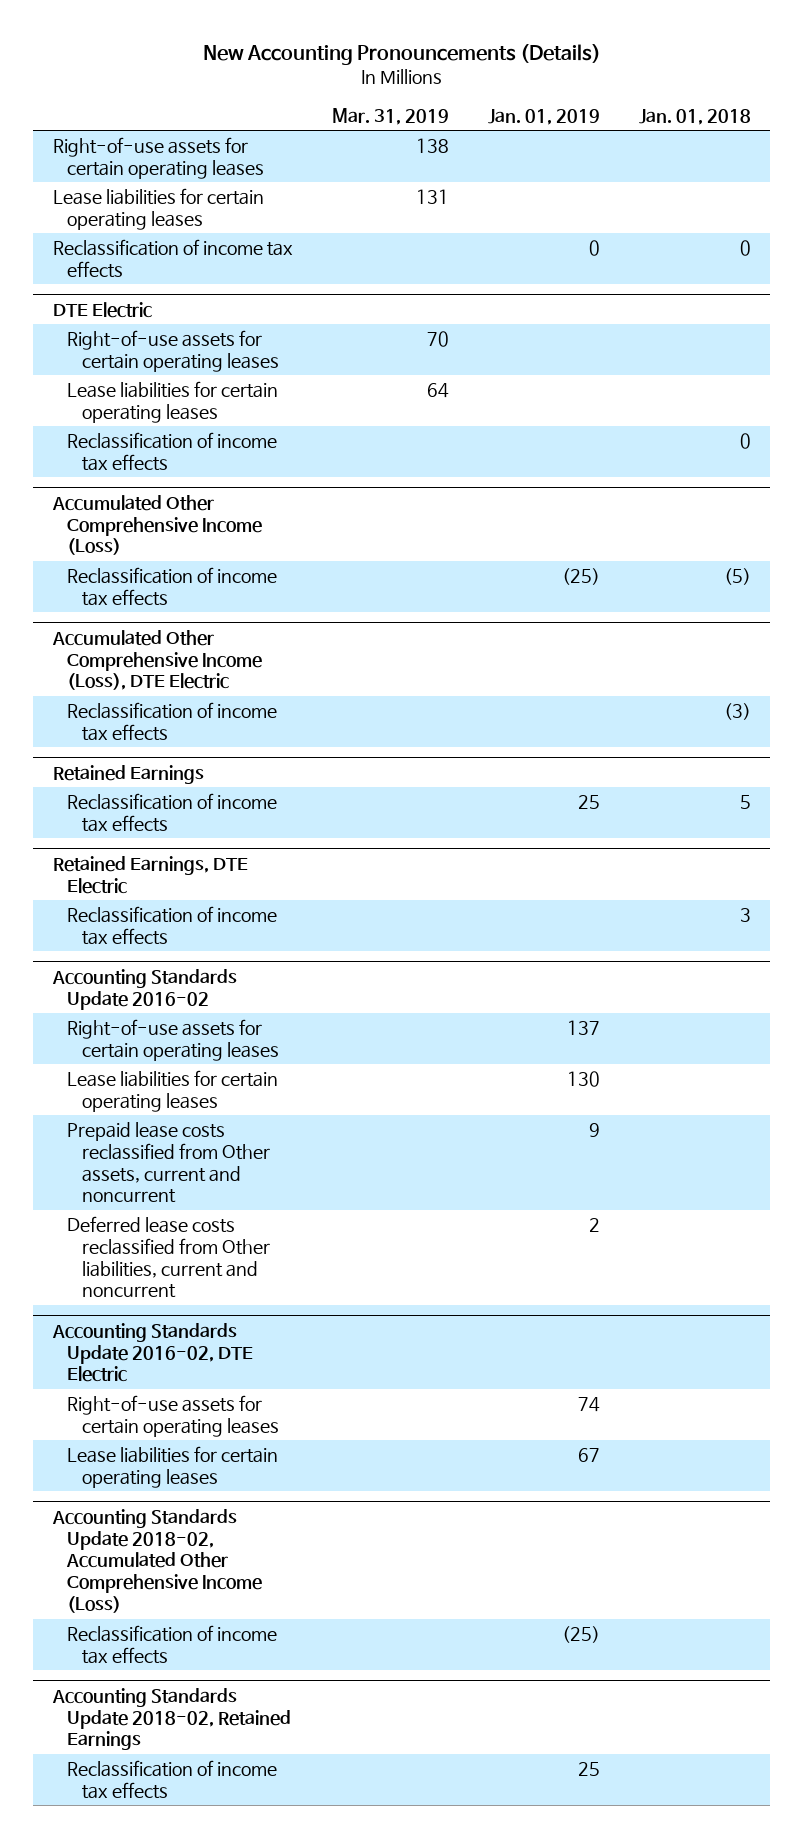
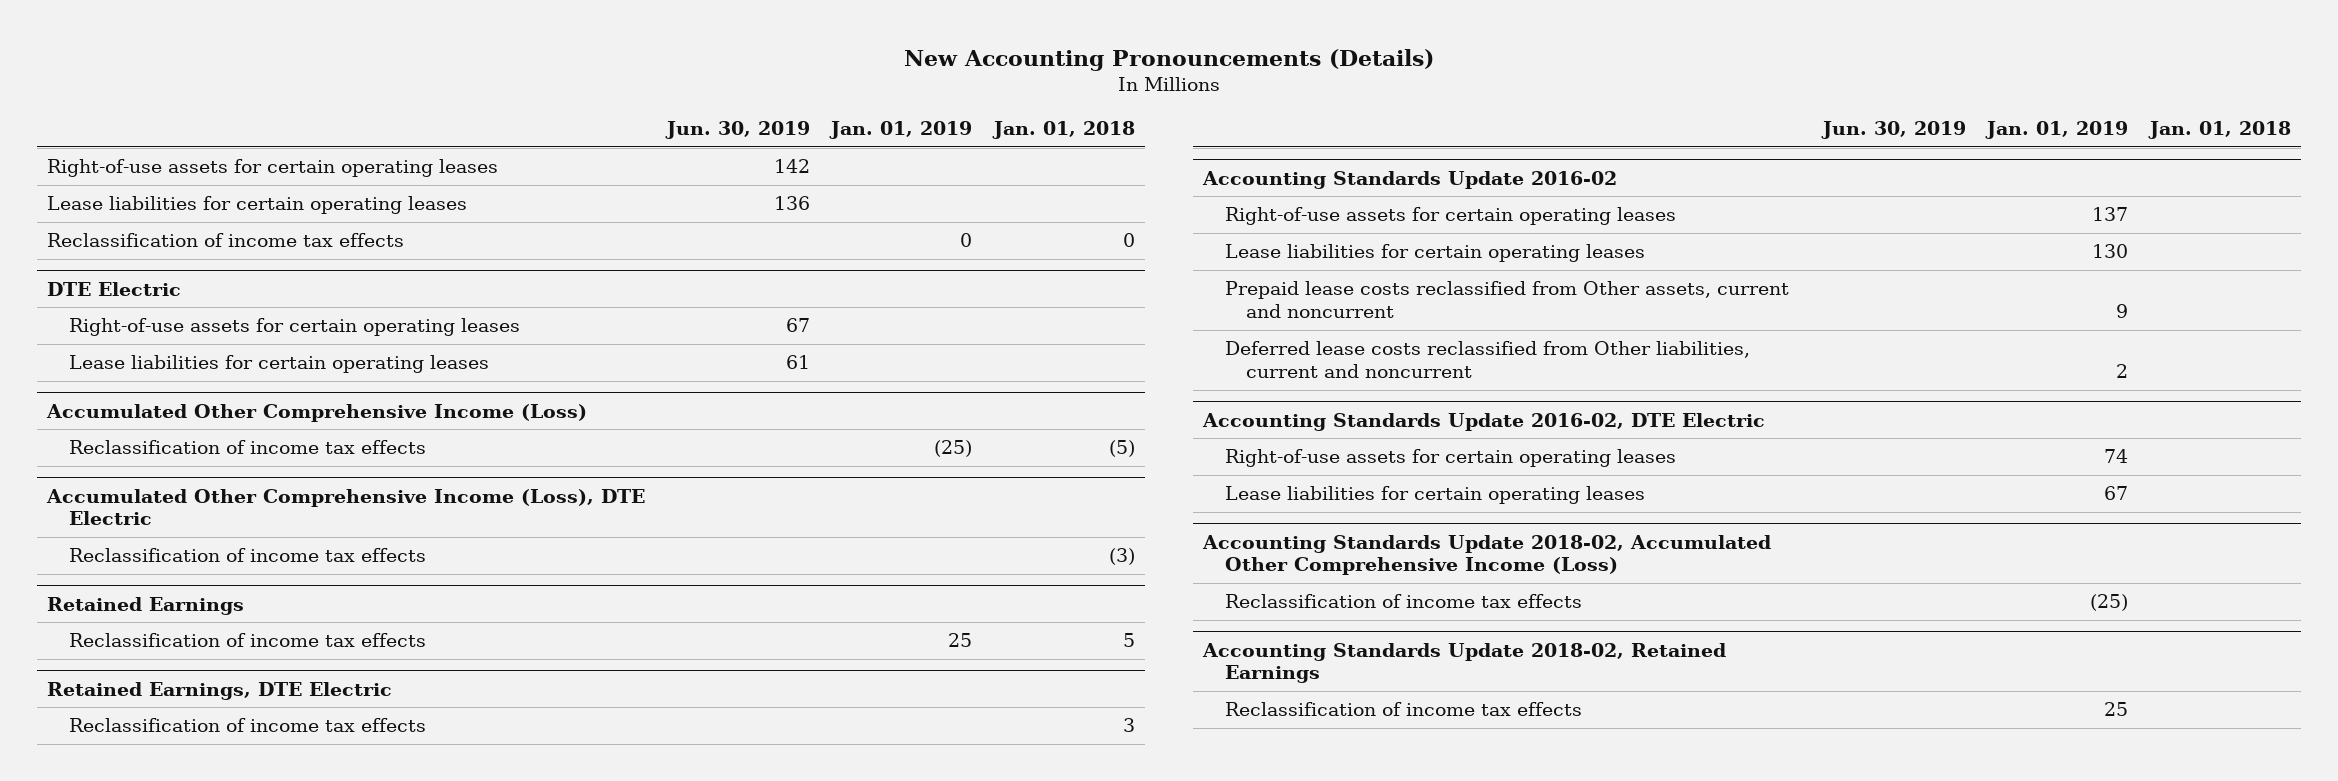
- | Mar. 31, 2019 | Jan. 01, 2019 | Jan. 01, 2018
+ | Jun. 30, 2019 | Jan. 01, 2019 | Jan. 01, 2018
@ DTE Electric
- Reclassification of income tax effects | | | 0

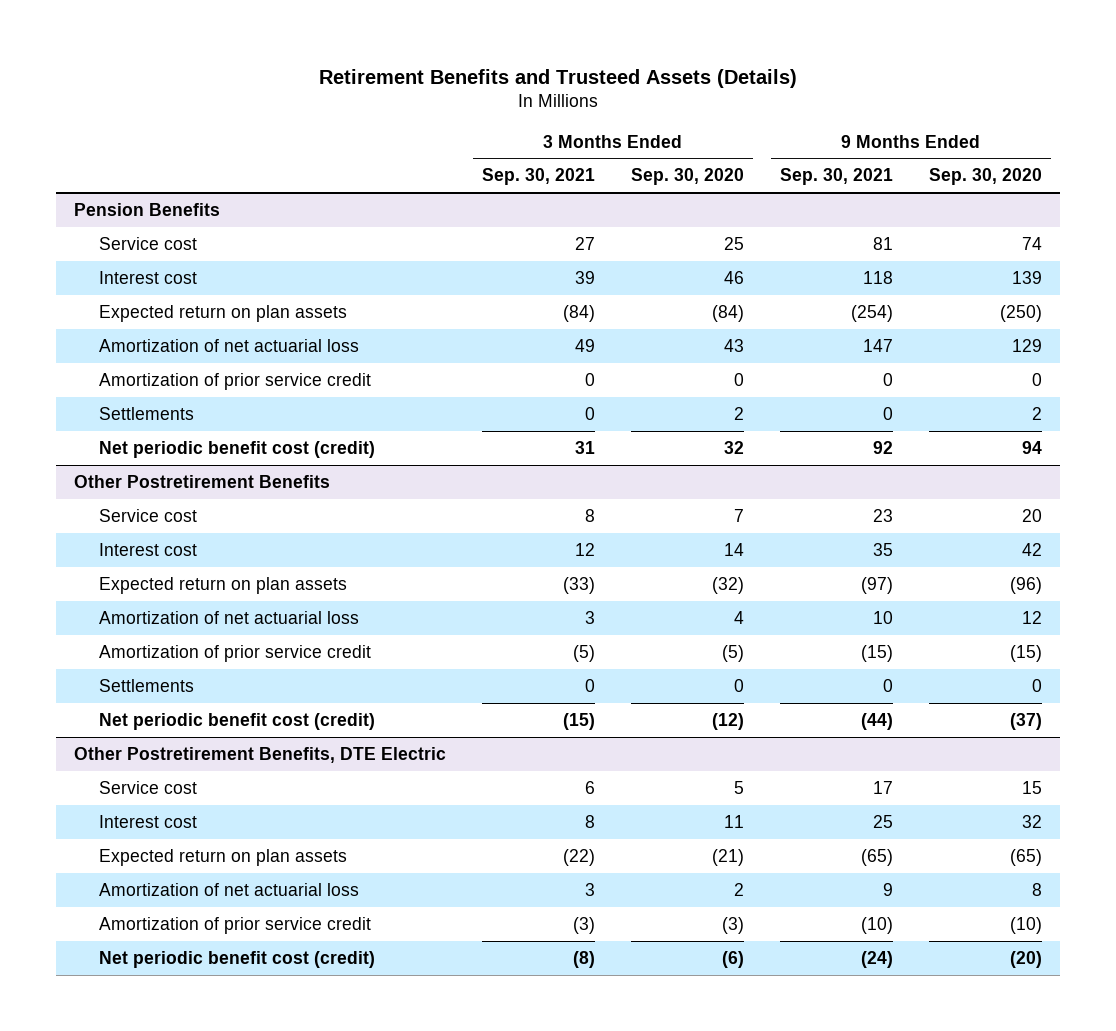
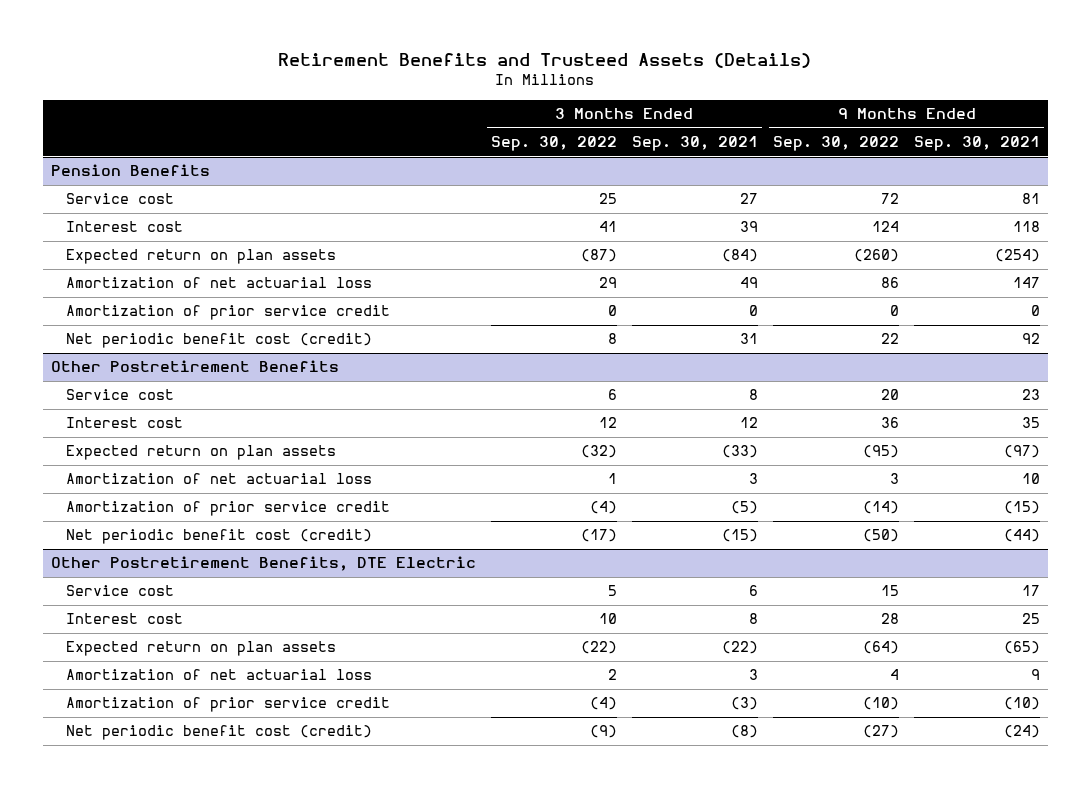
- | 3 Months Ended Sep. 30, 2021 | 3 Months Ended Sep. 30, 2020 | 9 Months Ended Sep. 30, 2021 | 9 Months Ended Sep. 30, 2020
+ | 3 Months Ended Sep. 30, 2022 | 3 Months Ended Sep. 30, 2021 | 9 Months Ended Sep. 30, 2022 | 9 Months Ended Sep. 30, 2021
@ Pension Benefits
- Settlements | 0 | 2 | 0 | 2
@ Other Postretirement Benefits
- Settlements | 0 | 0 | 0 | 0

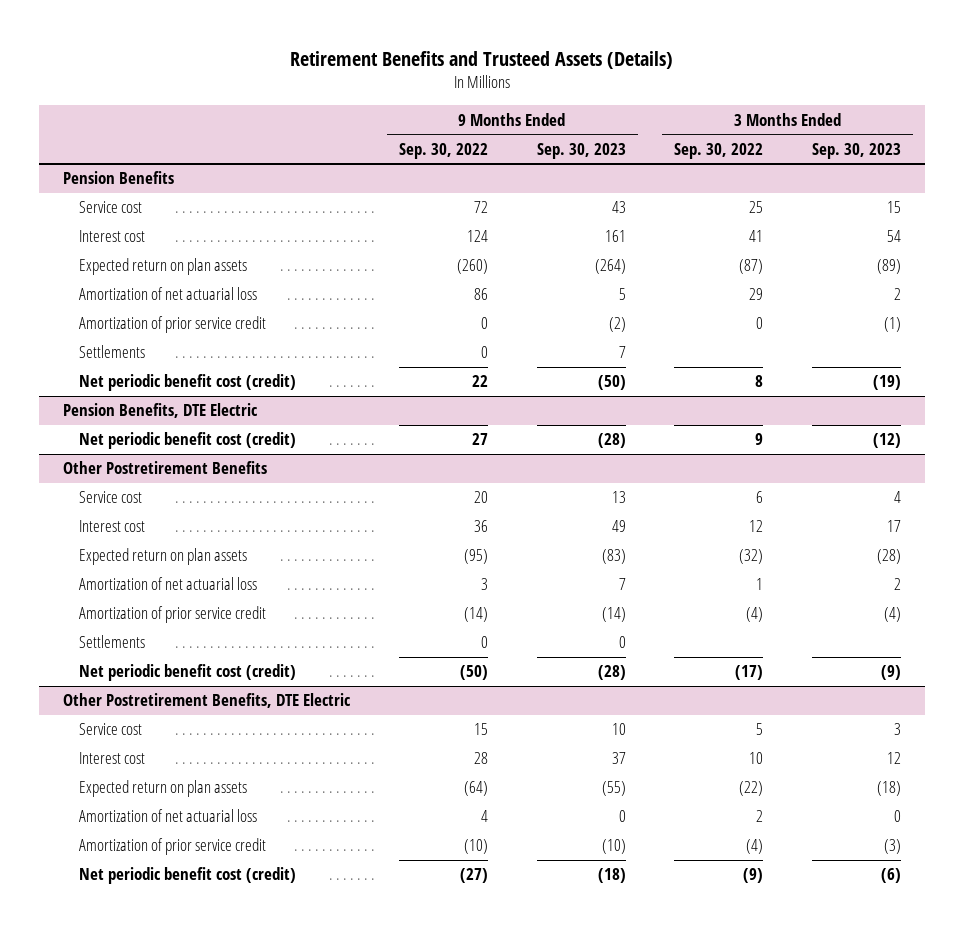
- | 3 Months Ended Sep. 30, 2022 | 3 Months Ended Sep. 30, 2021 | 9 Months Ended Sep. 30, 2022 | 9 Months Ended Sep. 30, 2021
+ | 9 Months Ended Sep. 30, 2022 | 9 Months Ended Sep. 30, 2023 | 3 Months Ended Sep. 30, 2022 | 3 Months Ended Sep. 30, 2023
@ Pension Benefits
+ Settlements | 0 | 7 | |
+ Pension Benefits, DTE Electric
+ Net periodic benefit cost (credit) | 27 | (28) | 9 | (12)
@ Other Postretirement Benefits
+ Settlements | 0 | 0 | |

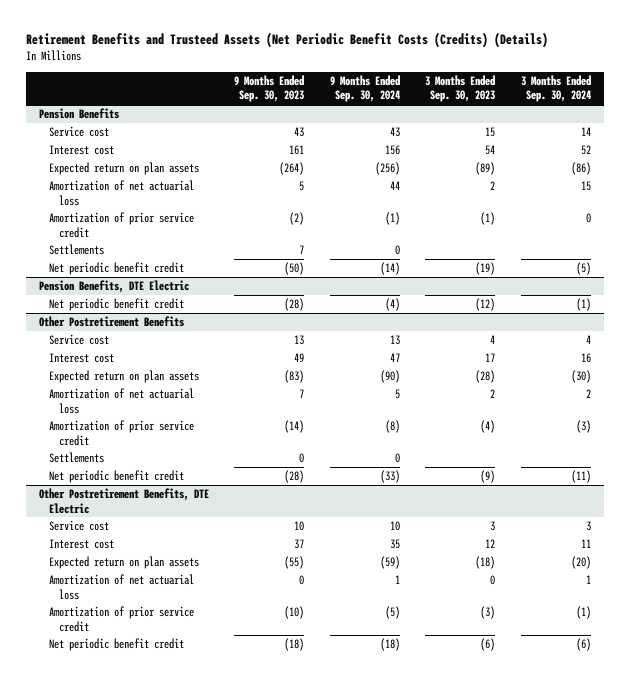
- Retirement Benefits and Trusteed Assets (Details)
+ Retirement Benefits and Trusteed Assets (Net Periodic Benefit Costs (Credits) (Details)
- | 9 Months Ended Sep. 30, 2022 | 9 Months Ended Sep. 30, 2023 | 3 Months Ended Sep. 30, 2022 | 3 Months Ended Sep. 30, 2023
+ | 9 Months Ended Sep. 30, 2023 | 9 Months Ended Sep. 30, 2024 | 3 Months Ended Sep. 30, 2023 | 3 Months Ended Sep. 30, 2024
@ Pension Benefits
- Net periodic benefit cost (credit) | 22 | (50) | 8 | (19)
+ Net periodic benefit credit | (50) | (14) | (19) | (5)
@ Pension Benefits, DTE Electric
- Net periodic benefit cost (credit) | 27 | (28) | 9 | (12)
+ Net periodic benefit credit | (28) | (4) | (12) | (1)
@ Other Postretirement Benefits
- Net periodic benefit cost (credit) | (50) | (28) | (17) | (9)
+ Net periodic benefit credit | (28) | (33) | (9) | (11)
@ Other Postretirement Benefits, DTE Electric
- Net periodic benefit cost (credit) | (27) | (18) | (9) | (6)
+ Net periodic benefit credit | (18) | (18) | (6) | (6)

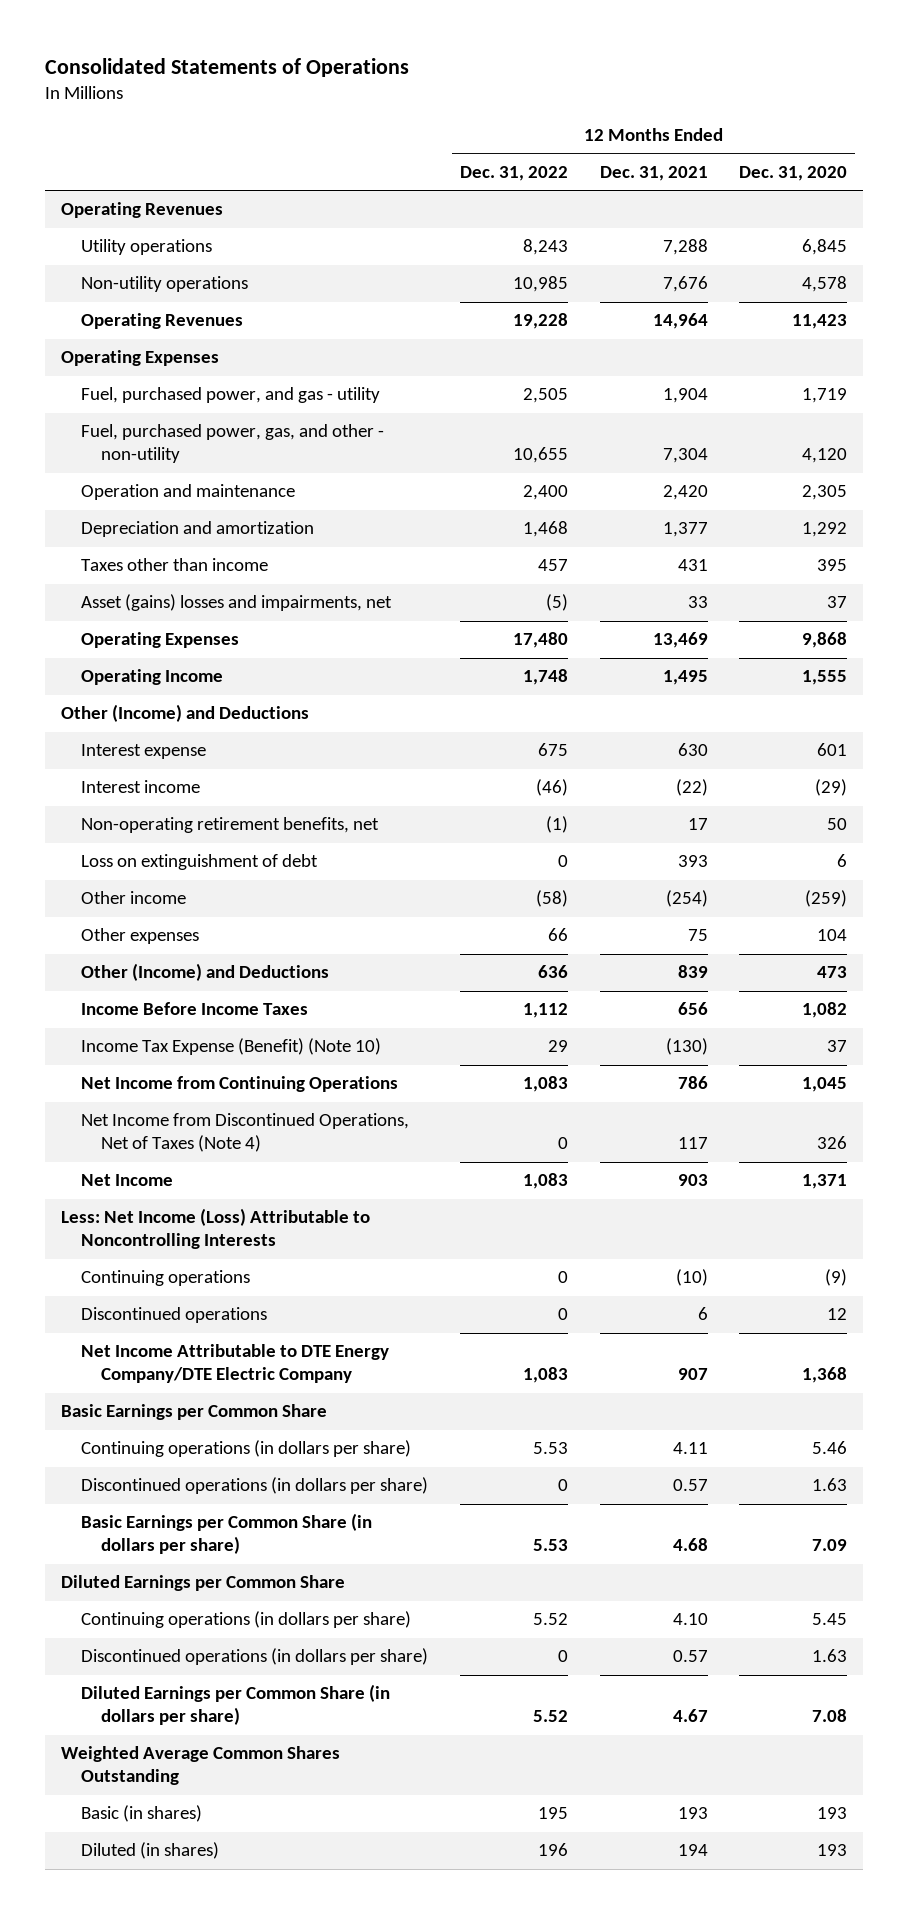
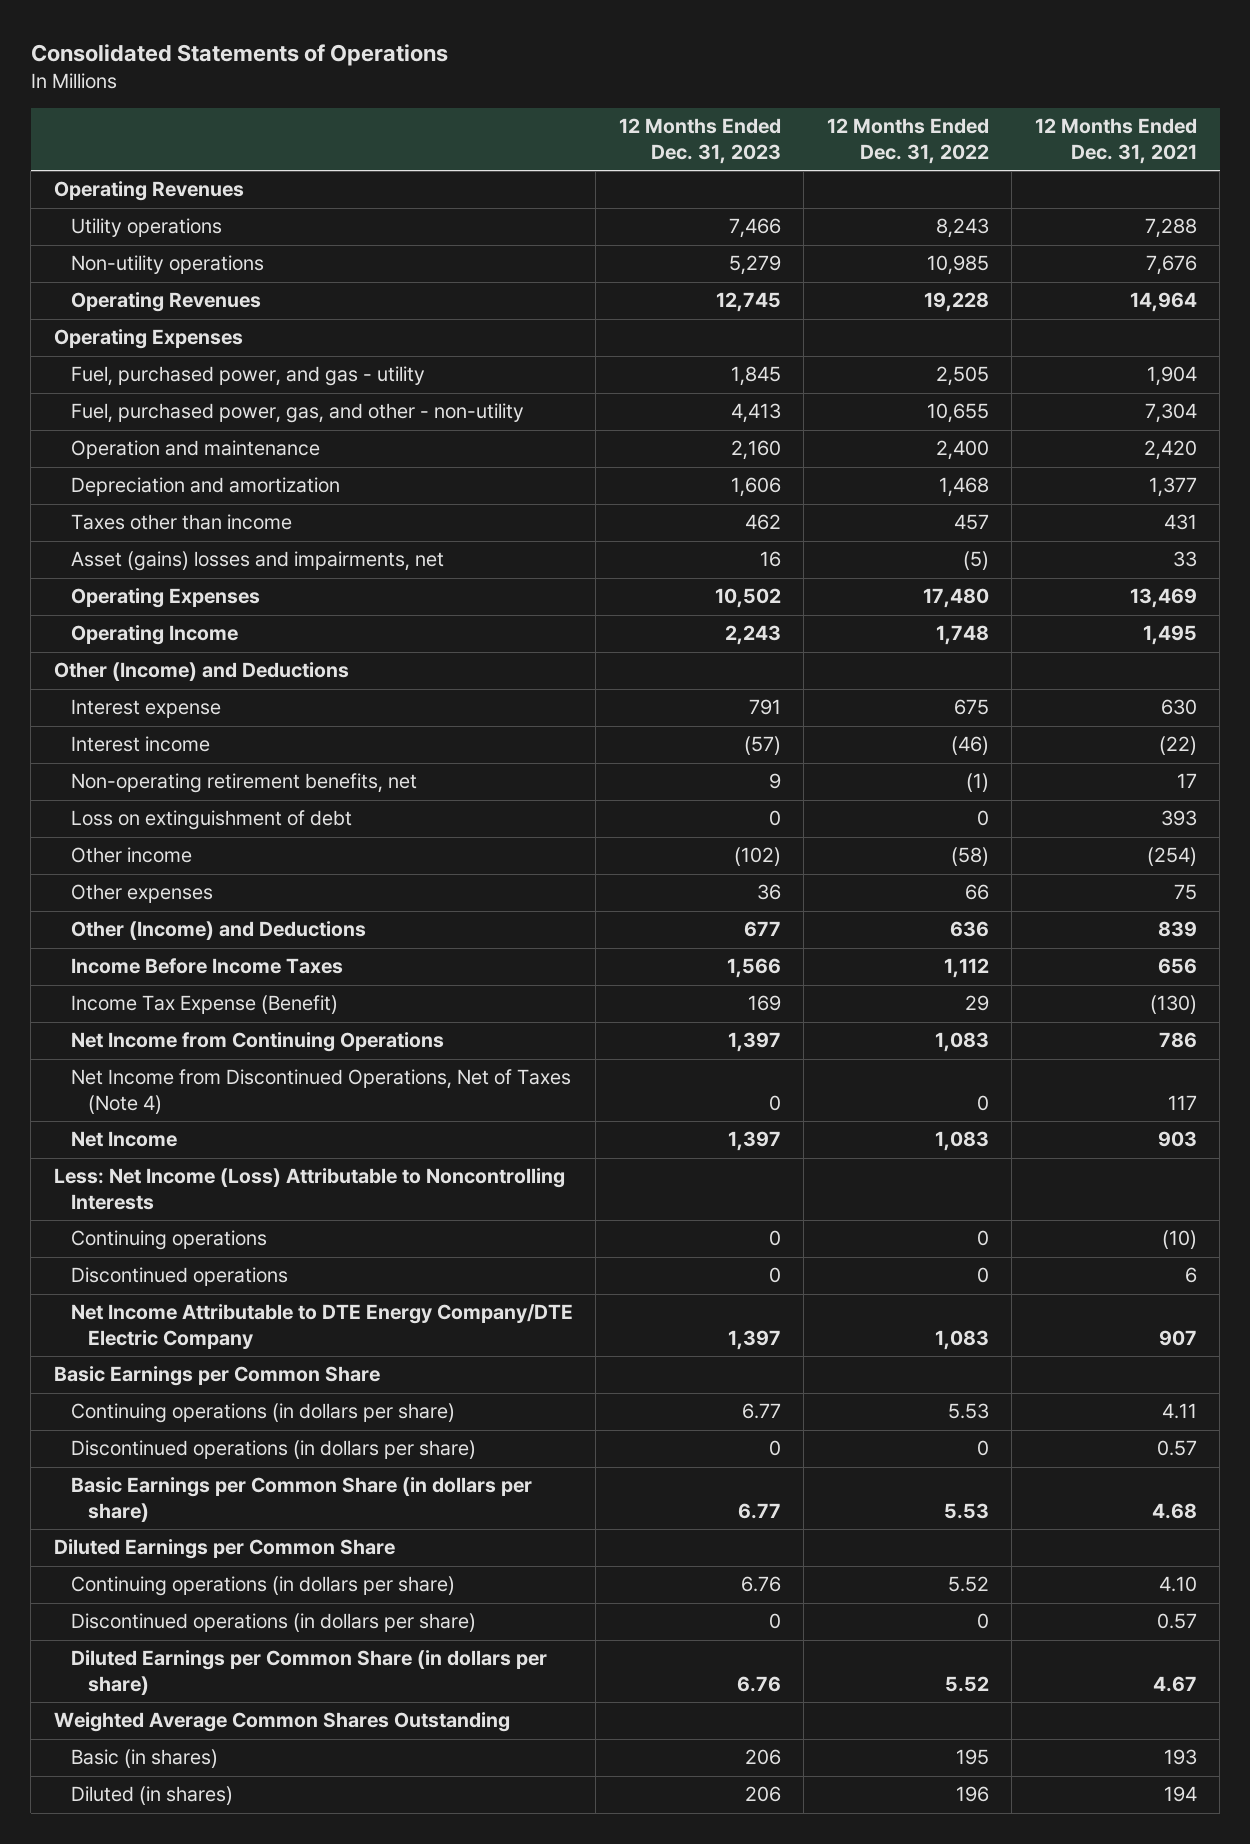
- | 12 Months Ended Dec. 31, 2022 | 12 Months Ended Dec. 31, 2021 | 12 Months Ended Dec. 31, 2020
+ | 12 Months Ended Dec. 31, 2023 | 12 Months Ended Dec. 31, 2022 | 12 Months Ended Dec. 31, 2021
- Income Tax Expense (Benefit) (Note 10) | 29 | (130) | 37
+ Income Tax Expense (Benefit) | 169 | 29 | (130)

